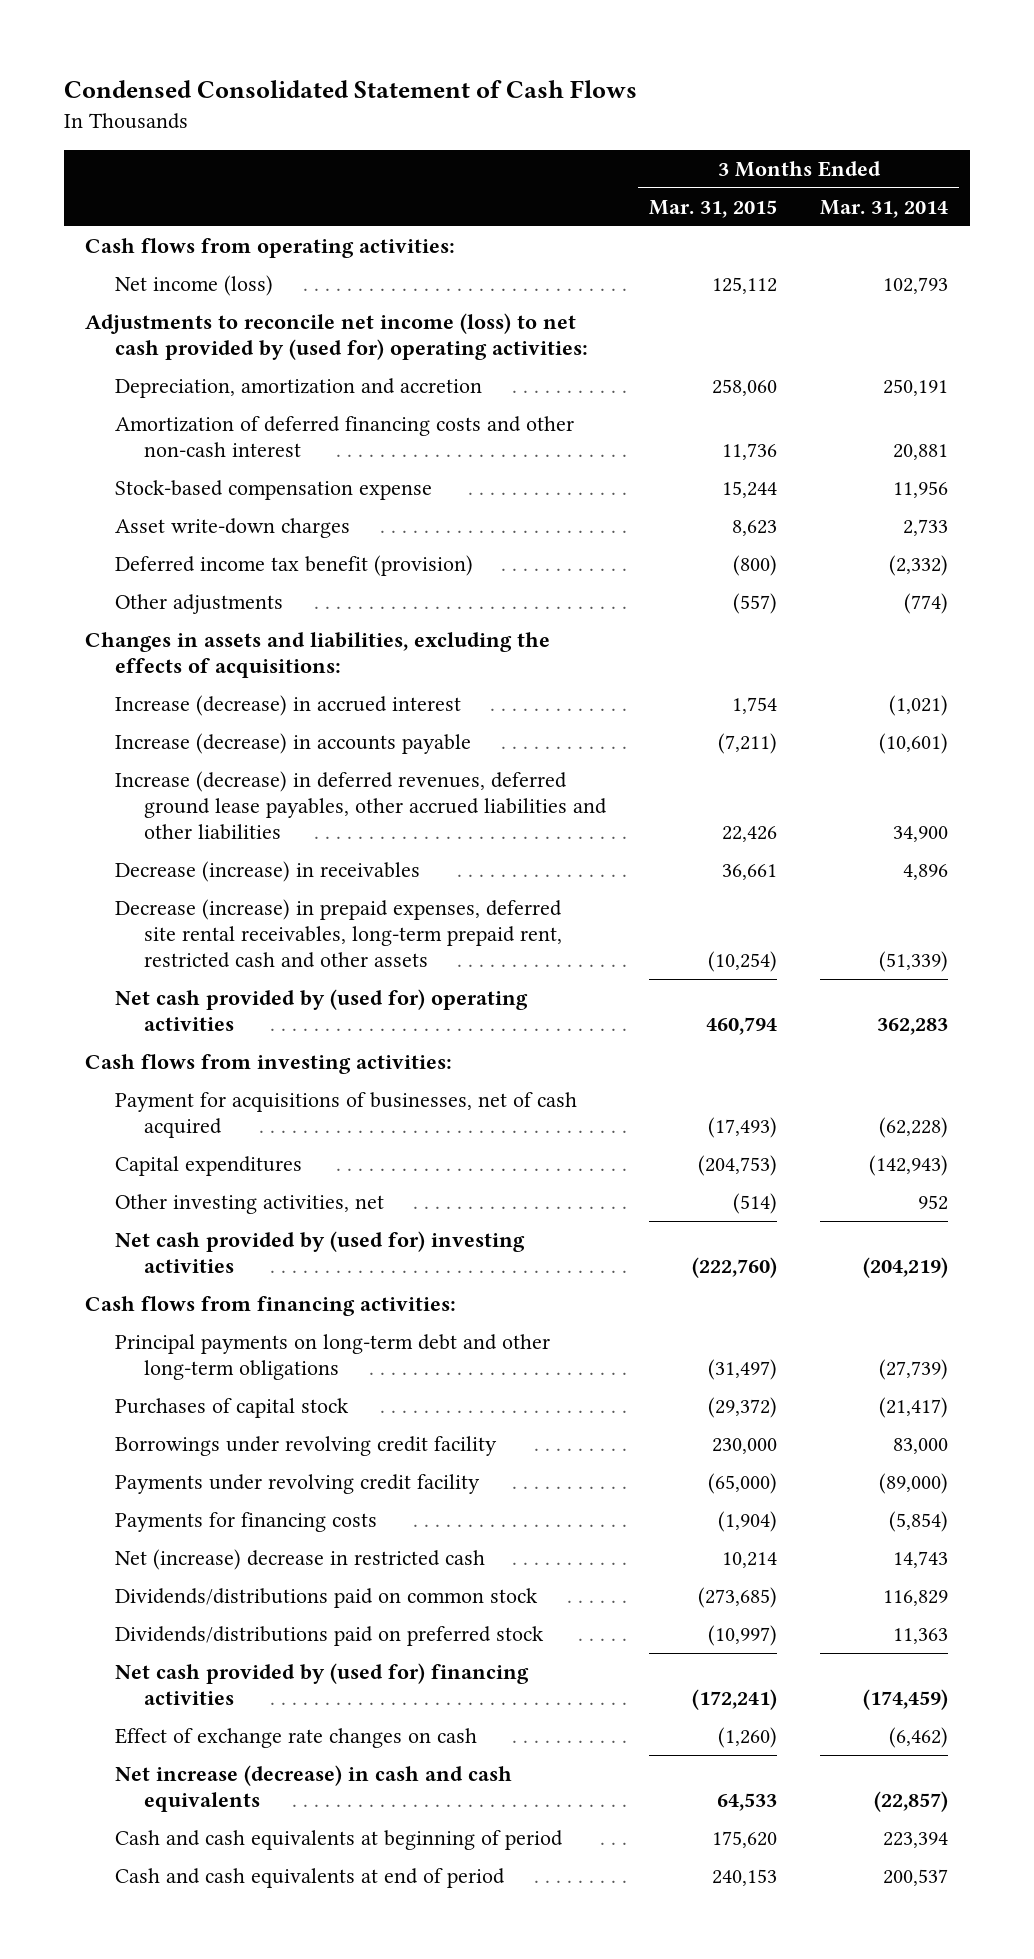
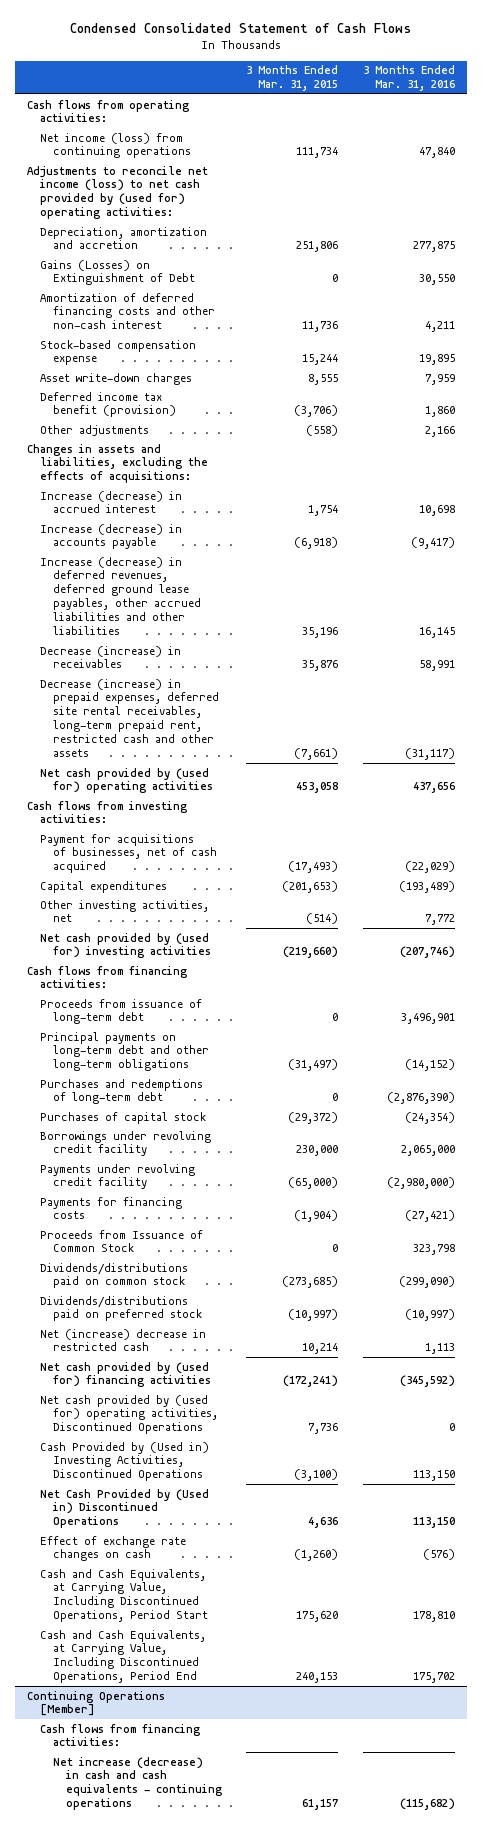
- | 3 Months Ended Mar. 31, 2015 | 3 Months Ended Mar. 31, 2014
+ | 3 Months Ended Mar. 31, 2015 | 3 Months Ended Mar. 31, 2016
- Net income (loss) | 125,112 | 102,793
+ Net income (loss) from continuing operations | 111,734 | 47,840
- Depreciation, amortization and accretion | 258,060 | 250,191
+ Depreciation, amortization and accretion | 251,806 | 277,875
+ Gains (Losses) on Extinguishment of Debt | 0 | 30,550
- Asset write-down charges | 8,623 | 2,733
- Deferred income tax benefit (provision) | (800) | (2,332)
- Other adjustments | (557) | (774)
+ Asset write-down charges | 8,555 | 7,959
+ Deferred income tax benefit (provision) | (3,706) | 1,860
+ Other adjustments | (558) | 2,166
- Increase (decrease) in accounts payable | (7,211) | (10,601)
- Increase (decrease) in deferred revenues, deferred ground lease payables, other accrued liabilities and other liabilities | 22,426 | 34,900
- Decrease (increase) in receivables | 36,661 | 4,896
- Decrease (increase) in prepaid expenses, deferred site rental receivables, long-term prepaid rent, restricted cash and other assets | (10,254) | (51,339)
- Net cash provided by (used for) operating activities | 460,794 | 362,283
+ Increase (decrease) in accounts payable | (6,918) | (9,417)
+ Increase (decrease) in deferred revenues, deferred ground lease payables, other accrued liabilities and other liabilities | 35,196 | 16,145
+ Decrease (increase) in receivables | 35,876 | 58,991
+ Decrease (increase) in prepaid expenses, deferred site rental receivables, long-term prepaid rent, restricted cash and other assets | (7,661) | (31,117)
+ Net cash provided by (used for) operating activities | 453,058 | 437,656
- Capital expenditures | (204,753) | (142,943)
+ Capital expenditures | (201,653) | (193,489)
- Net cash provided by (used for) investing activities | (222,760) | (204,219)
+ Net cash provided by (used for) investing activities | (219,660) | (207,746)
+ Proceeds from issuance of long-term debt | 0 | 3,496,901
+ Purchases and redemptions of long-term debt | 0 | (2,876,390)
+ Proceeds from Issuance of Common Stock | 0 | 323,798
moved down: Net (increase) decrease in restricted cash | 10,214 | 1,113
+ Net cash provided by (used for) operating activities, Discontinued Operations | 7,736 | 0
+ Cash Provided by (Used in) Investing Activities, Discontinued Operations | (3,100) | 113,150
+ Net Cash Provided by (Used in) Discontinued Operations | 4,636 | 113,150
- Net increase (decrease) in cash and cash equivalents | 64,533 | (22,857)
- Cash and cash equivalents at beginning of period | 175,620 | 223,394
- Cash and cash equivalents at end of period | 240,153 | 200,537
+ Cash and Cash Equivalents, at Carrying Value, Including Discontinued Operations, Period Start | 175,620 | 178,810
+ Cash and Cash Equivalents, at Carrying Value, Including Discontinued Operations, Period End | 240,153 | 175,702
+ Continuing Operations [Member]
+ Cash flows from financing activities:
+ Net increase (decrease) in cash and cash equivalents - continuing operations | 61,157 | (115,682)

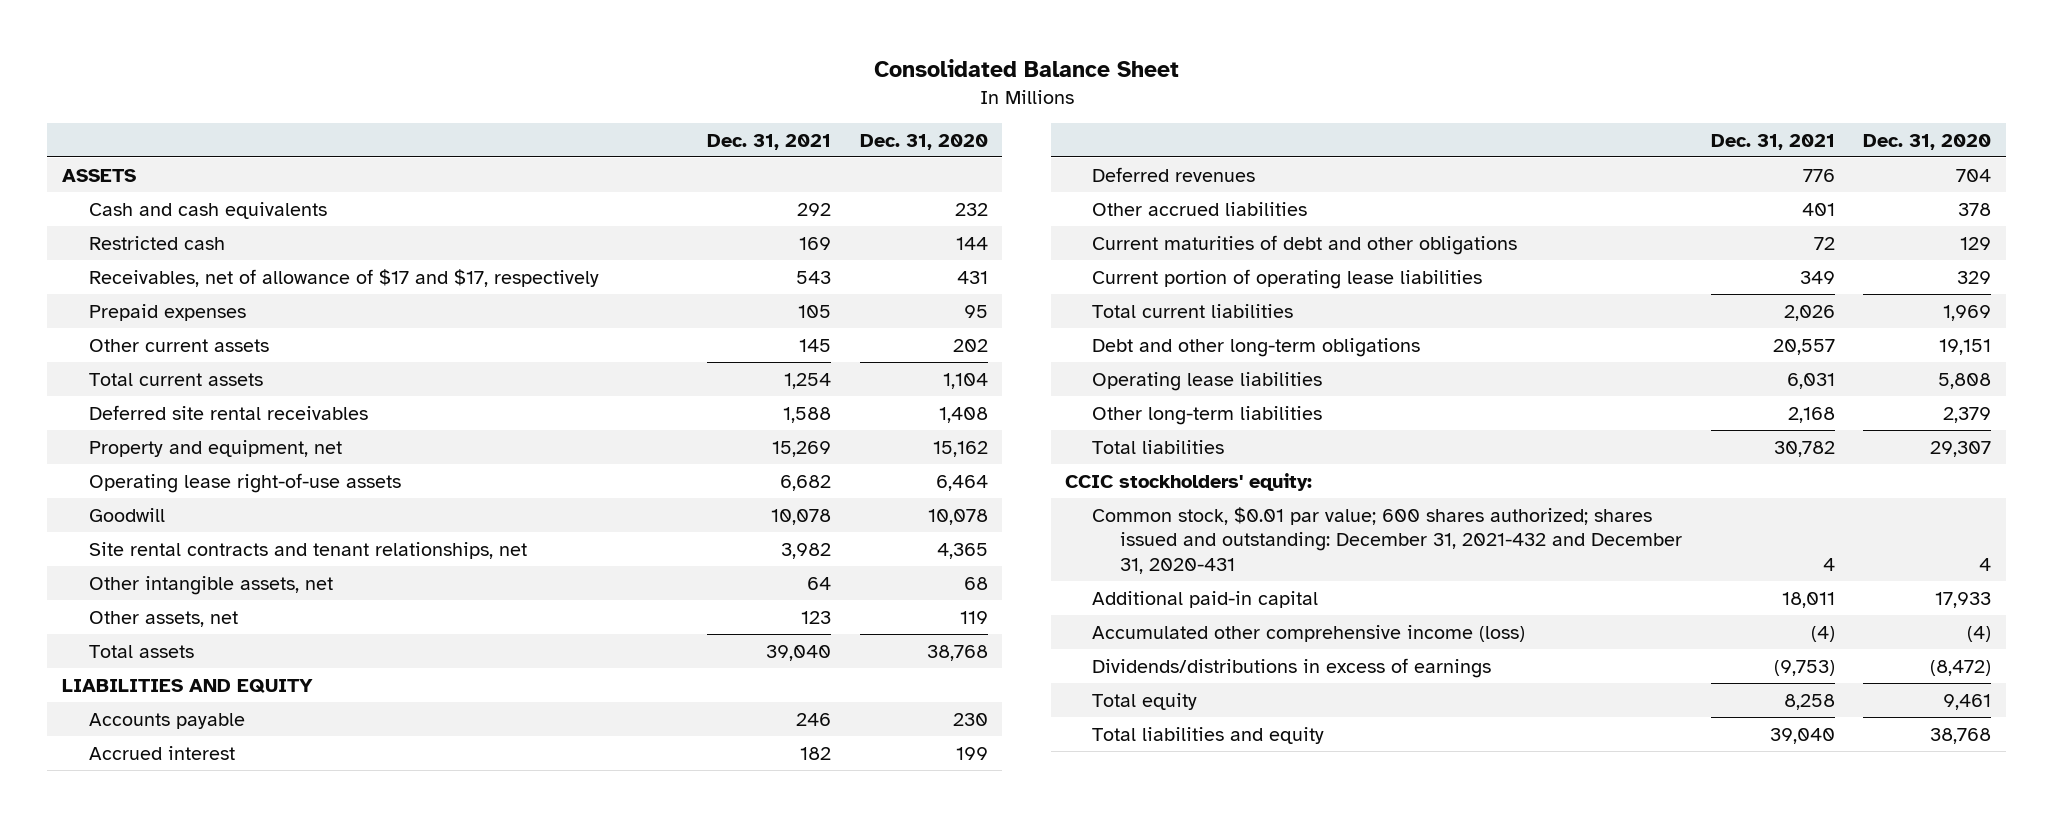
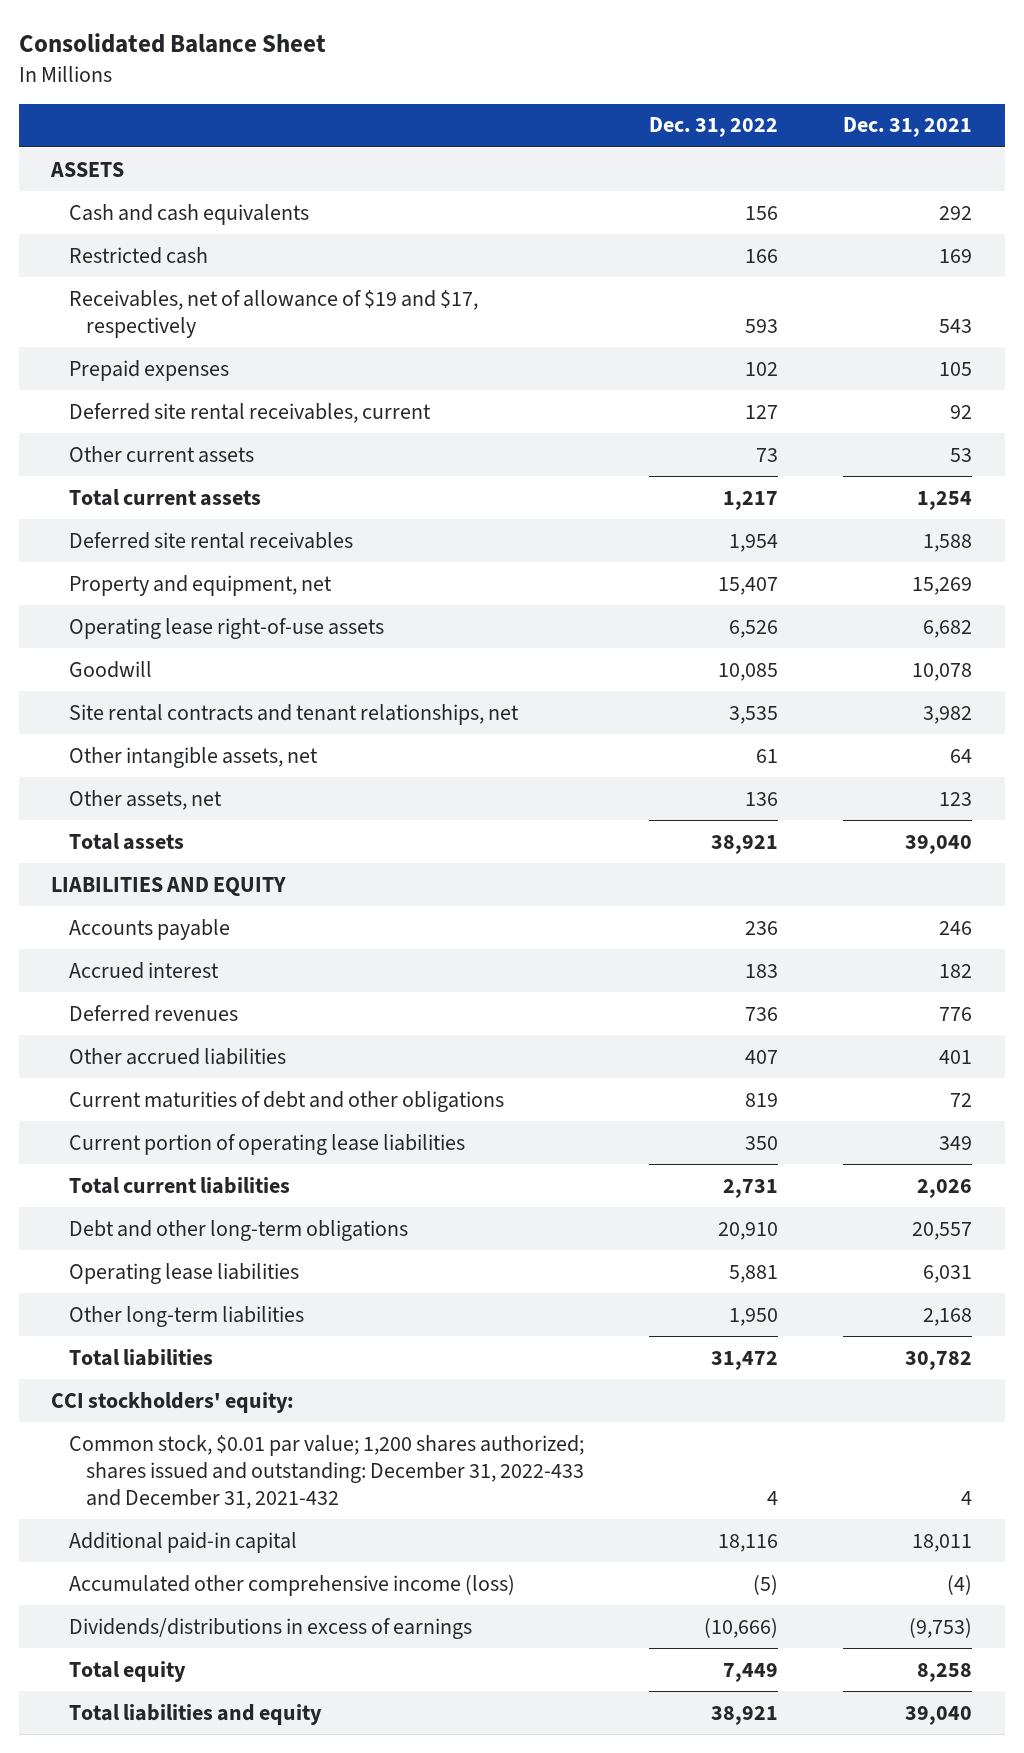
- | Dec. 31, 2021 | Dec. 31, 2020
+ | Dec. 31, 2022 | Dec. 31, 2021
- Receivables, net of allowance of $17 and $17, respectively | 543 | 431
+ Receivables, net of allowance of $19 and $17, respectively | 593 | 543
- Other current assets | 145 | 202
+ Deferred site rental receivables, current | 127 | 92
+ Other current assets | 73 | 53
- CCIC stockholders' equity:
- Common stock, $0.01 par value; 600 shares authorized; shares issued and outstanding: December 31, 2021-432 and December 31, 2020-431 | 4 | 4
+ CCI stockholders' equity:
+ Common stock, $0.01 par value; 1,200 shares authorized; shares issued and outstanding: December 31, 2022-433 and December 31, 2021-432 | 4 | 4

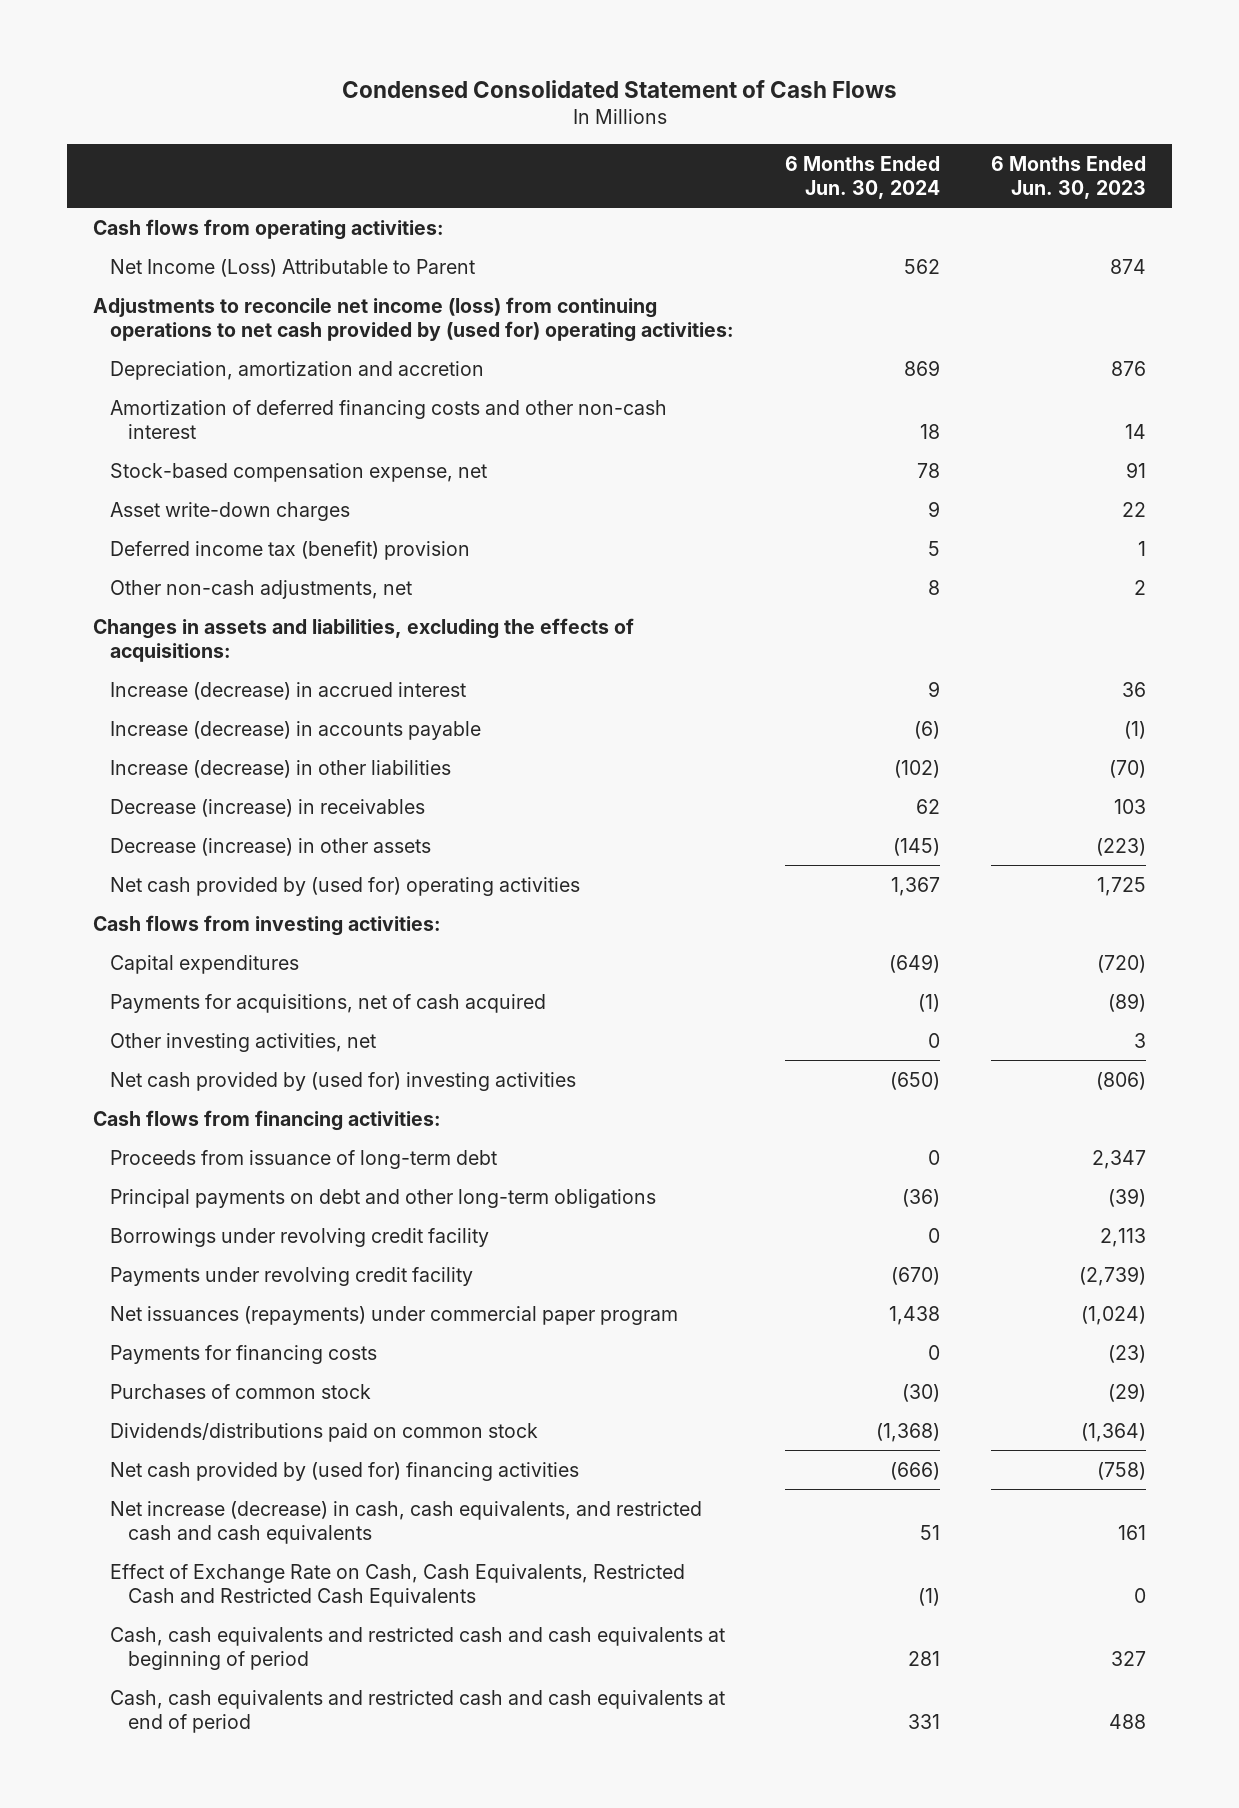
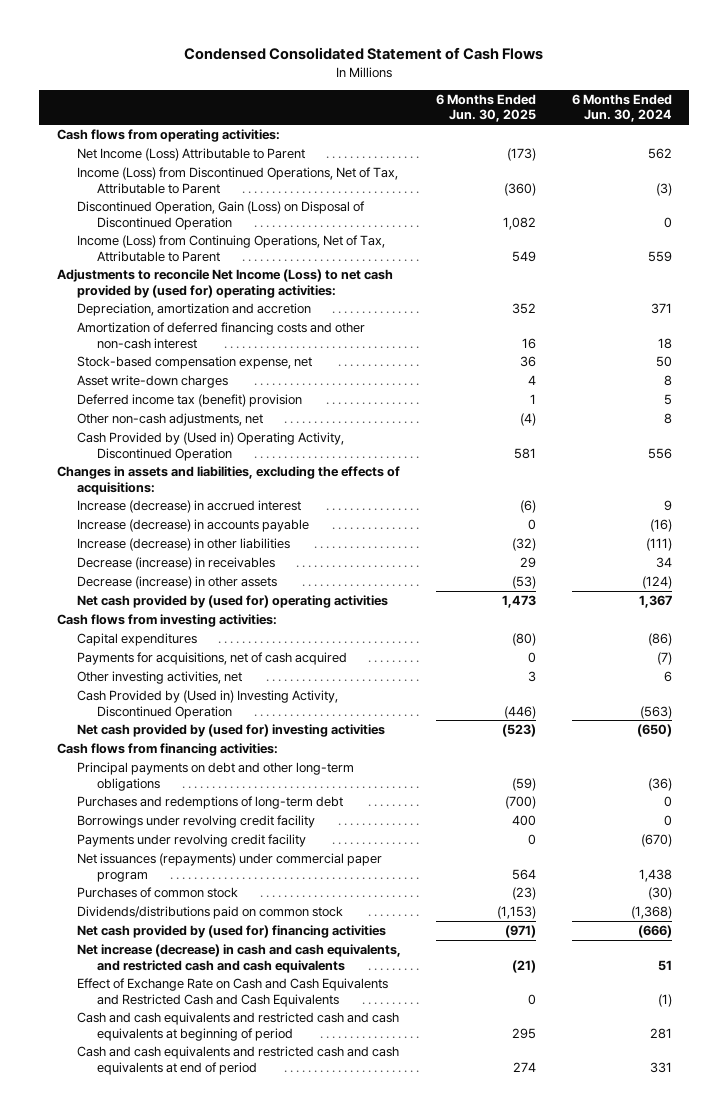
- | 6 Months Ended Jun. 30, 2024 | 6 Months Ended Jun. 30, 2023
+ | 6 Months Ended Jun. 30, 2025 | 6 Months Ended Jun. 30, 2024
- Adjustments to reconcile net income (loss) from continuing operations to net cash provided by (used for) operating activities:
- Depreciation, amortization and accretion | 869 | 876
+ Income (Loss) from Discontinued Operations, Net of Tax, Attributable to Parent | (360) | (3)
+ Discontinued Operation, Gain (Loss) on Disposal of Discontinued Operation | 1,082 | 0
+ Income (Loss) from Continuing Operations, Net of Tax, Attributable to Parent | 549 | 559
+ Adjustments to reconcile Net Income (Loss) to net cash provided by (used for) operating activities:
+ Depreciation, amortization and accretion | 352 | 371
- Stock-based compensation expense, net | 78 | 91
- Asset write-down charges | 9 | 22
+ Stock-based compensation expense, net | 36 | 50
+ Asset write-down charges | 4 | 8
+ Cash Provided by (Used in) Operating Activity, Discontinued Operation | 581 | 556
- Increase (decrease) in accounts payable | (6) | (1)
- Increase (decrease) in other liabilities | (102) | (70)
- Decrease (increase) in receivables | 62 | 103
- Decrease (increase) in other assets | (145) | (223)
+ Increase (decrease) in accounts payable | 0 | (16)
+ Increase (decrease) in other liabilities | (32) | (111)
+ Decrease (increase) in receivables | 29 | 34
+ Decrease (increase) in other assets | (53) | (124)
- Capital expenditures | (649) | (720)
- Payments for acquisitions, net of cash acquired | (1) | (89)
- Other investing activities, net | 0 | 3
+ Capital expenditures | (80) | (86)
+ Payments for acquisitions, net of cash acquired | 0 | (7)
+ Other investing activities, net | 3 | 6
+ Cash Provided by (Used in) Investing Activity, Discontinued Operation | (446) | (563)
- Proceeds from issuance of long-term debt | 0 | 2,347
+ Purchases and redemptions of long-term debt | (700) | 0
- Payments for financing costs | 0 | (23)
- Net increase (decrease) in cash, cash equivalents, and restricted cash and cash equivalents | 51 | 161
- Effect of Exchange Rate on Cash, Cash Equivalents, Restricted Cash and Restricted Cash Equivalents | (1) | 0
- Cash, cash equivalents and restricted cash and cash equivalents at beginning of period | 281 | 327
- Cash, cash equivalents and restricted cash and cash equivalents at end of period | 331 | 488
+ Net increase (decrease) in cash and cash equivalents, and restricted cash and cash equivalents | (21) | 51
+ Effect of Exchange Rate on Cash and Cash Equivalents and Restricted Cash and Cash Equivalents | 0 | (1)
+ Cash and cash equivalents and restricted cash and cash equivalents at beginning of period | 295 | 281
+ Cash and cash equivalents and restricted cash and cash equivalents at end of period | 274 | 331

